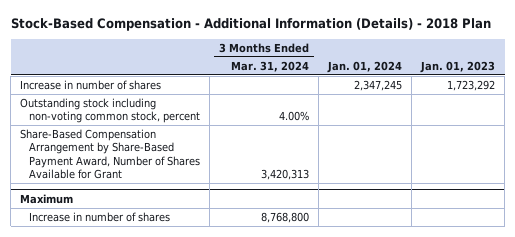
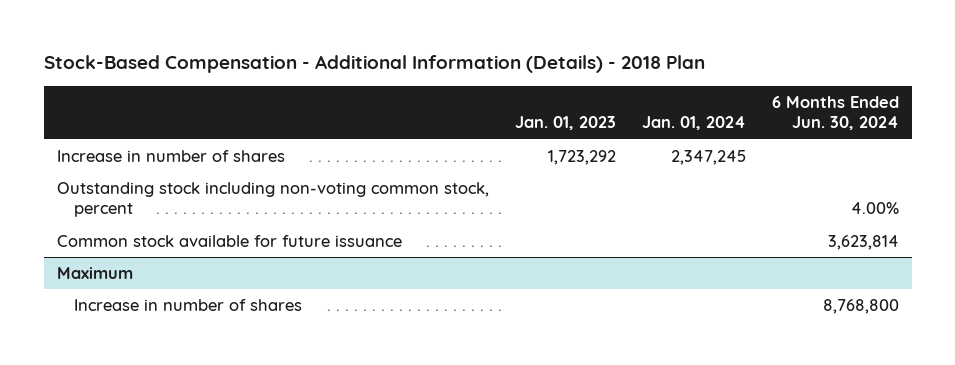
- | 3 Months Ended Mar. 31, 2024 | Jan. 01, 2024 | Jan. 01, 2023
+ | Jan. 01, 2023 | Jan. 01, 2024 | 6 Months Ended Jun. 30, 2024
- Share-Based Compensation Arrangement by Share-Based Payment Award, Number of Shares Available for Grant | 3,420,313 | |
+ Common stock available for future issuance | | | 3,623,814

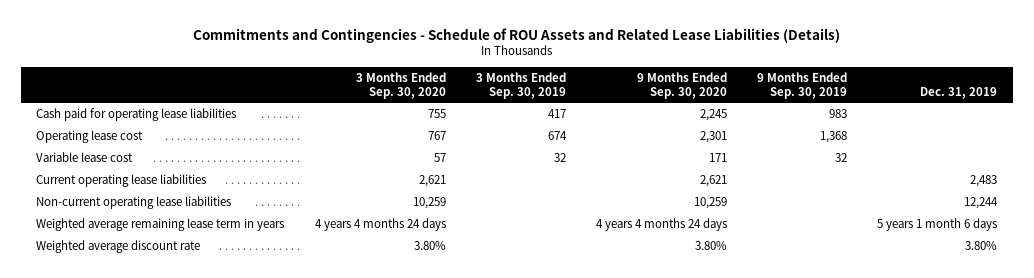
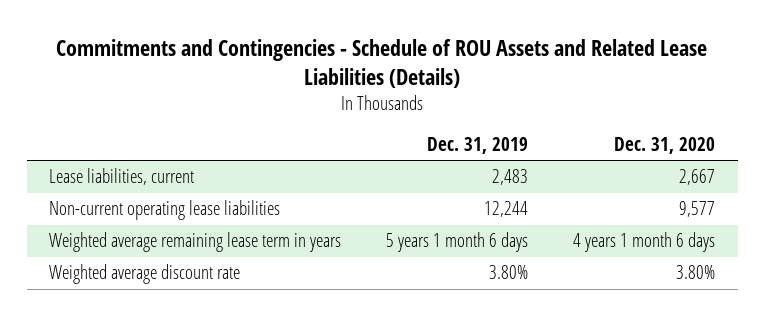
- | 3 Months Ended Sep. 30, 2020 | 3 Months Ended Sep. 30, 2019 | 9 Months Ended Sep. 30, 2020 | 9 Months Ended Sep. 30, 2019 | Dec. 31, 2019
+ | Dec. 31, 2019 | Dec. 31, 2020
- Cash paid for operating lease liabilities | 755 | 417 | 2,245 | 983 |
- Operating lease cost | 767 | 674 | 2,301 | 1,368 |
- Variable lease cost | 57 | 32 | 171 | 32 |
- Current operating lease liabilities | 2,621 | | 2,621 | | 2,483
+ Lease liabilities, current | 2,483 | 2,667

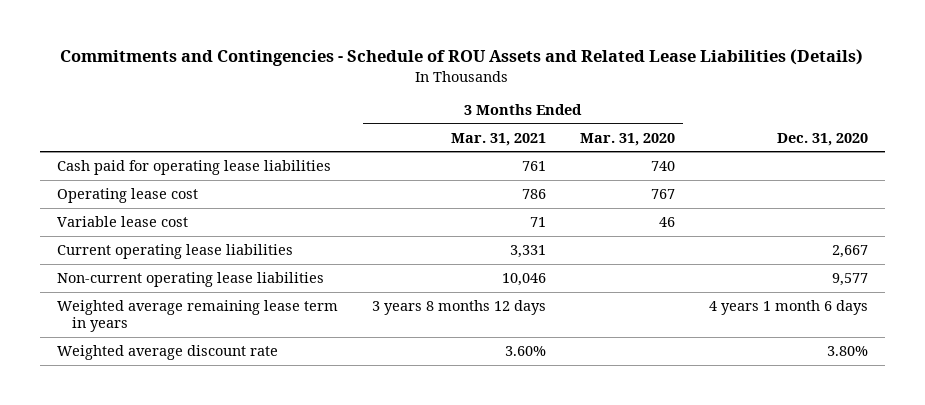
- | Dec. 31, 2019 | Dec. 31, 2020
+ | 3 Months Ended Mar. 31, 2021 | 3 Months Ended Mar. 31, 2020 | Dec. 31, 2020
- Lease liabilities, current | 2,483 | 2,667
+ Cash paid for operating lease liabilities | 761 | 740 |
+ Operating lease cost | 786 | 767 |
+ Variable lease cost | 71 | 46 |
+ Current operating lease liabilities | 3,331 | | 2,667

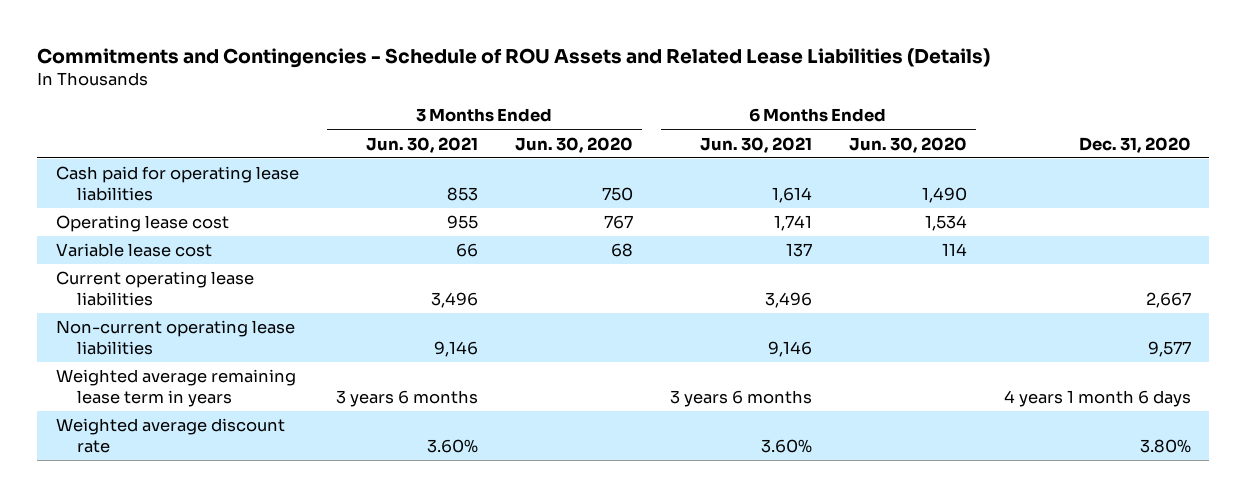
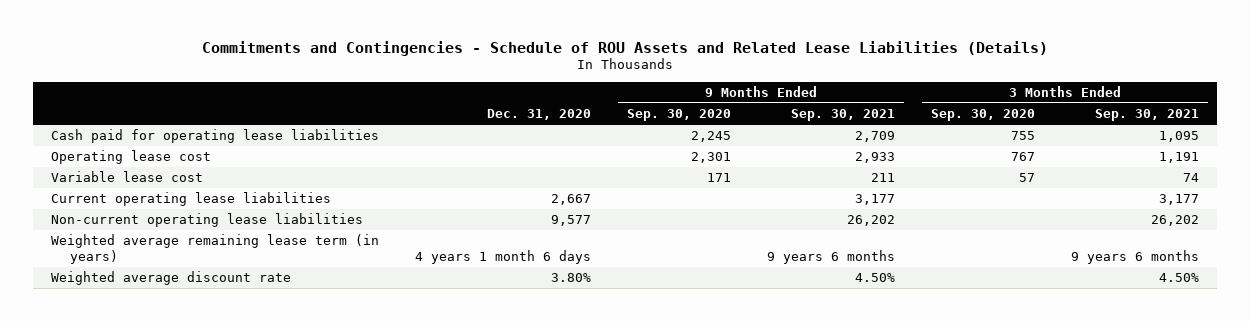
- | 3 Months Ended Jun. 30, 2021 | 3 Months Ended Jun. 30, 2020 | 6 Months Ended Jun. 30, 2021 | 6 Months Ended Jun. 30, 2020 | Dec. 31, 2020
+ | Dec. 31, 2020 | 9 Months Ended Sep. 30, 2020 | 9 Months Ended Sep. 30, 2021 | 3 Months Ended Sep. 30, 2020 | 3 Months Ended Sep. 30, 2021
- Weighted average remaining lease term in years | 3 years 6 months | | 3 years 6 months | | 4 years 1 month 6 days
+ Weighted average remaining lease term (in years) | 4 years 1 month 6 days | | 9 years 6 months | | 9 years 6 months

